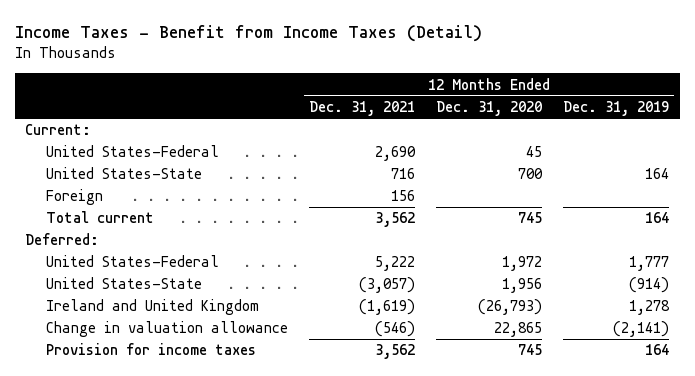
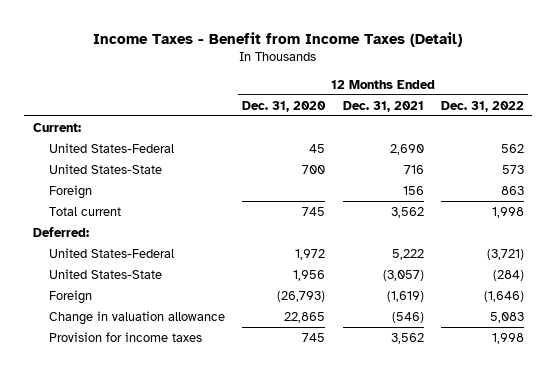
- | 12 Months Ended Dec. 31, 2021 | 12 Months Ended Dec. 31, 2020 | 12 Months Ended Dec. 31, 2019
+ | 12 Months Ended Dec. 31, 2020 | 12 Months Ended Dec. 31, 2021 | 12 Months Ended Dec. 31, 2022
- Ireland and United Kingdom | (1,619) | (26,793) | 1,278
+ Foreign | (26,793) | (1,619) | (1,646)

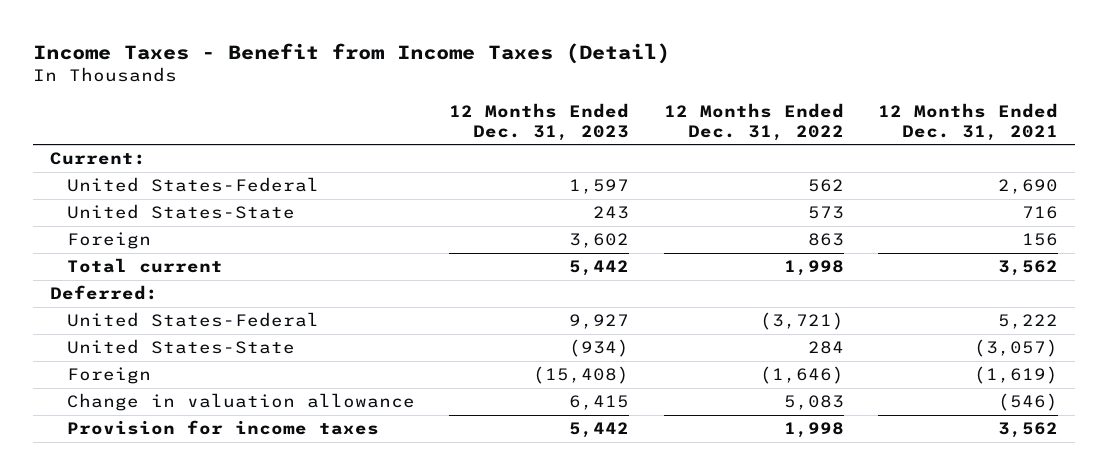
- | 12 Months Ended Dec. 31, 2020 | 12 Months Ended Dec. 31, 2021 | 12 Months Ended Dec. 31, 2022
+ | 12 Months Ended Dec. 31, 2023 | 12 Months Ended Dec. 31, 2022 | 12 Months Ended Dec. 31, 2021
- United States-State | 1,956 | (3,057) | (284)
+ United States-State | (934) | 284 | (3,057)

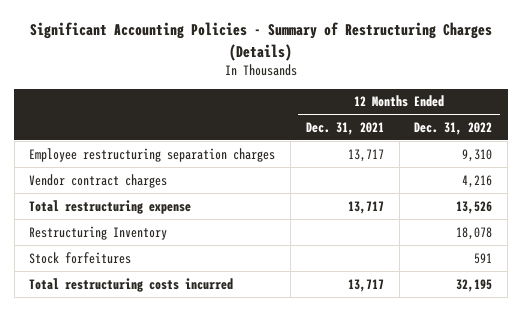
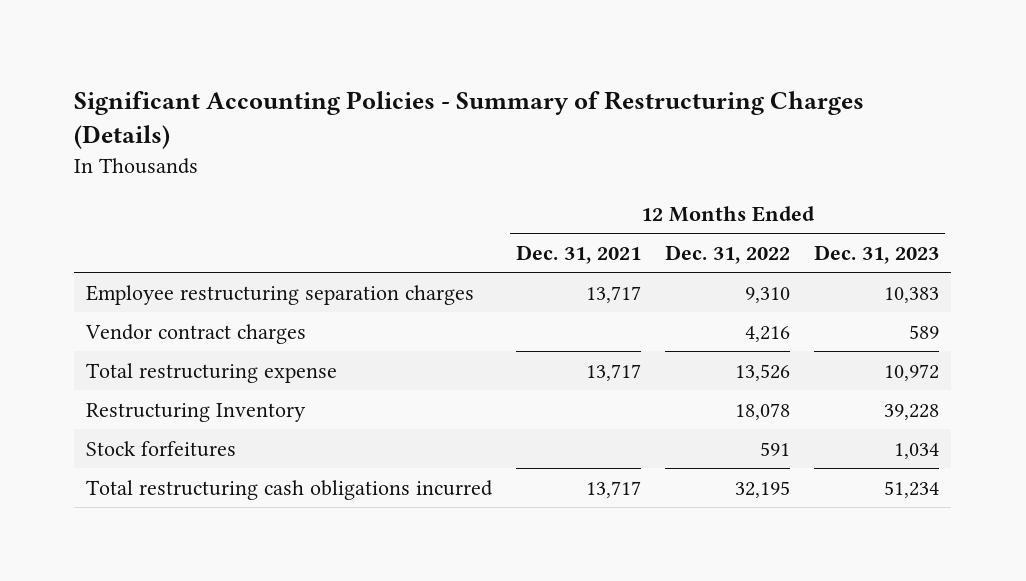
- | 12 Months Ended Dec. 31, 2021 | 12 Months Ended Dec. 31, 2022
+ | 12 Months Ended Dec. 31, 2021 | 12 Months Ended Dec. 31, 2022 | 12 Months Ended Dec. 31, 2023
- Total restructuring costs incurred | 13,717 | 32,195
+ Total restructuring cash obligations incurred | 13,717 | 32,195 | 51,234

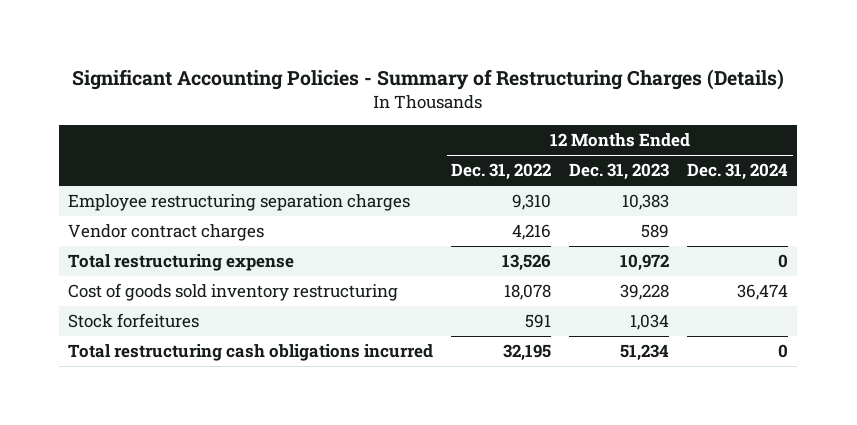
- | 12 Months Ended Dec. 31, 2021 | 12 Months Ended Dec. 31, 2022 | 12 Months Ended Dec. 31, 2023
+ | 12 Months Ended Dec. 31, 2022 | 12 Months Ended Dec. 31, 2023 | 12 Months Ended Dec. 31, 2024
- Restructuring Inventory | | 18,078 | 39,228
+ Cost of goods sold inventory restructuring | 18,078 | 39,228 | 36,474

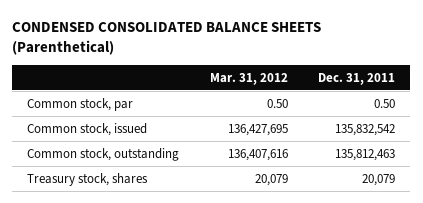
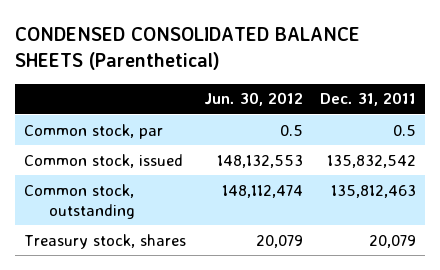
- | Mar. 31, 2012 | Dec. 31, 2011
+ | Jun. 30, 2012 | Dec. 31, 2011
- Common stock, par | 0.50 | 0.50
+ Common stock, par | 0.5 | 0.5

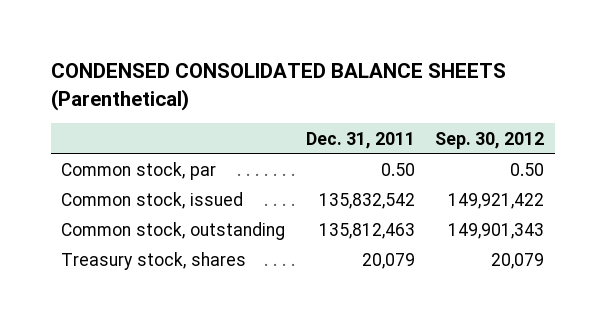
- | Jun. 30, 2012 | Dec. 31, 2011
+ | Dec. 31, 2011 | Sep. 30, 2012
- Common stock, par | 0.5 | 0.5
+ Common stock, par | 0.50 | 0.50

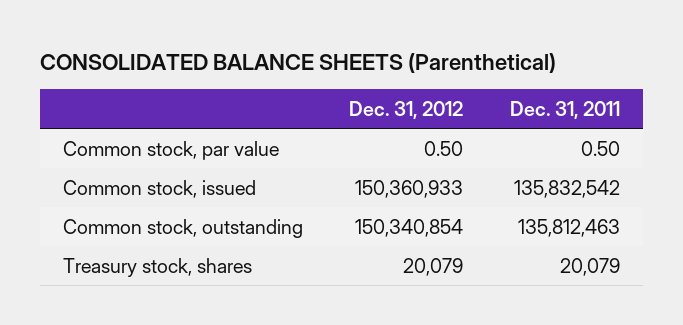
- CONDENSED CONSOLIDATED BALANCE SHEETS (Parenthetical)
+ CONSOLIDATED BALANCE SHEETS (Parenthetical)
- | Dec. 31, 2011 | Sep. 30, 2012
+ | Dec. 31, 2012 | Dec. 31, 2011
- Common stock, par | 0.50 | 0.50
+ Common stock, par value | 0.50 | 0.50

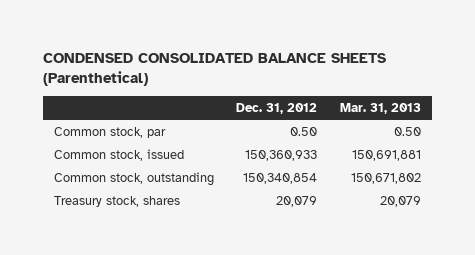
- CONSOLIDATED BALANCE SHEETS (Parenthetical)
+ CONDENSED CONSOLIDATED BALANCE SHEETS (Parenthetical)
- | Dec. 31, 2012 | Dec. 31, 2011
+ | Dec. 31, 2012 | Mar. 31, 2013
- Common stock, par value | 0.50 | 0.50
+ Common stock, par | 0.50 | 0.50

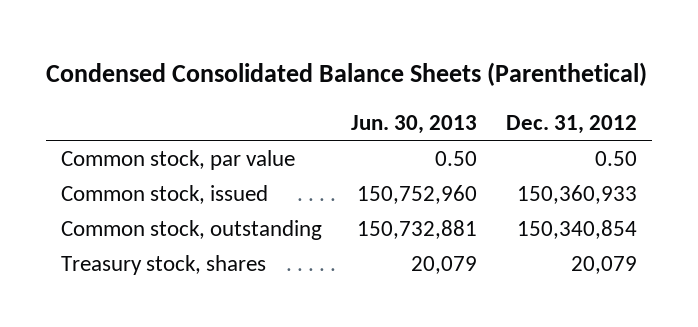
- CONDENSED CONSOLIDATED BALANCE SHEETS (Parenthetical)
+ Condensed Consolidated Balance Sheets (Parenthetical)
- | Dec. 31, 2012 | Mar. 31, 2013
+ | Jun. 30, 2013 | Dec. 31, 2012
- Common stock, par | 0.50 | 0.50
+ Common stock, par value | 0.50 | 0.50

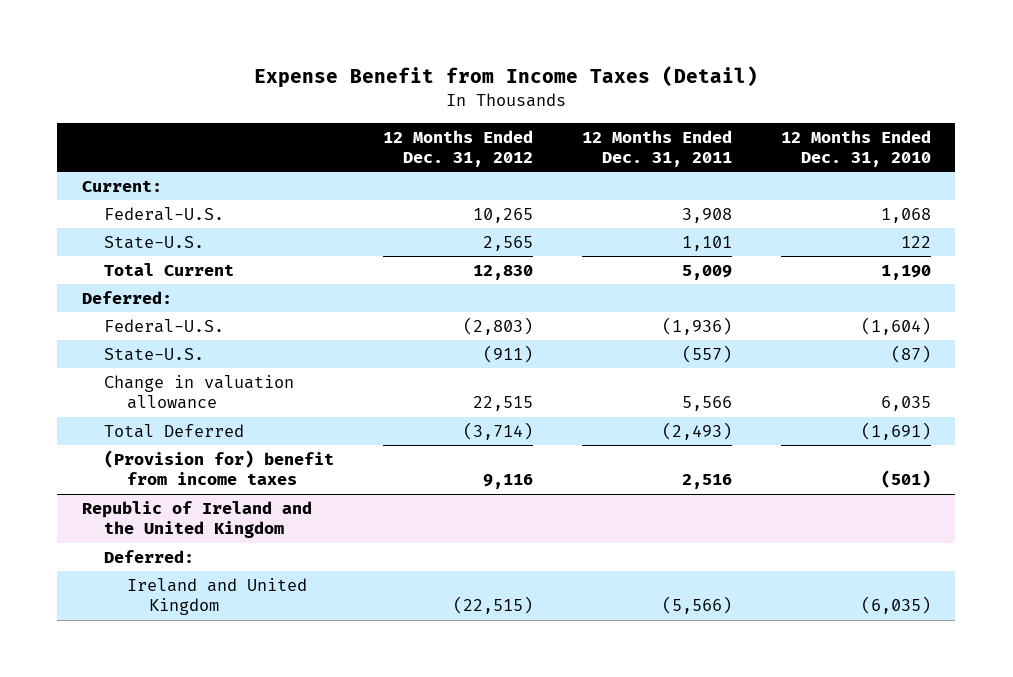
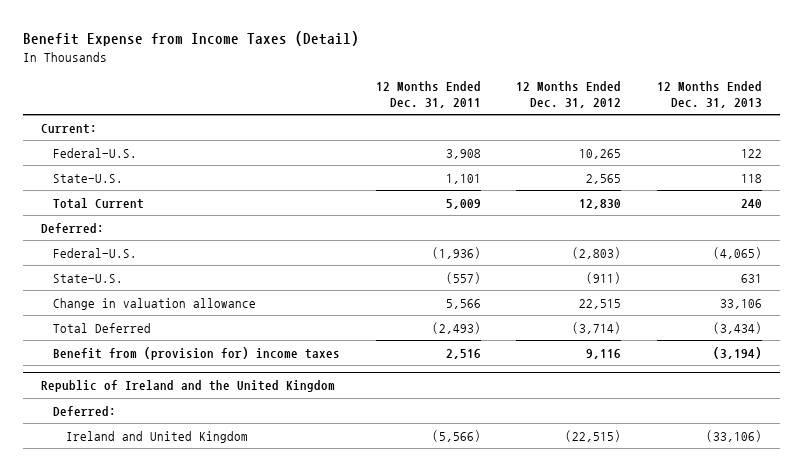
- Expense Benefit from Income Taxes (Detail)
+ Benefit Expense from Income Taxes (Detail)
- | 12 Months Ended Dec. 31, 2012 | 12 Months Ended Dec. 31, 2011 | 12 Months Ended Dec. 31, 2010
+ | 12 Months Ended Dec. 31, 2011 | 12 Months Ended Dec. 31, 2012 | 12 Months Ended Dec. 31, 2013
- (Provision for) benefit from income taxes | 9,116 | 2,516 | (501)
+ Benefit from (provision for) income taxes | 2,516 | 9,116 | (3,194)

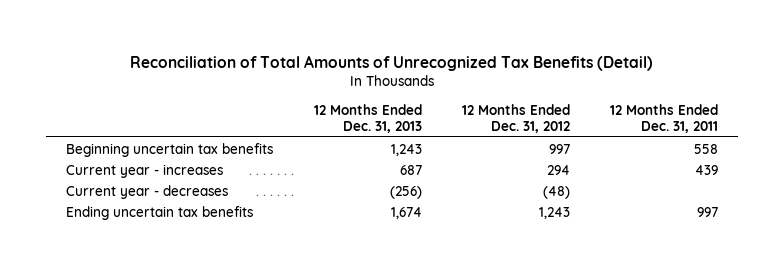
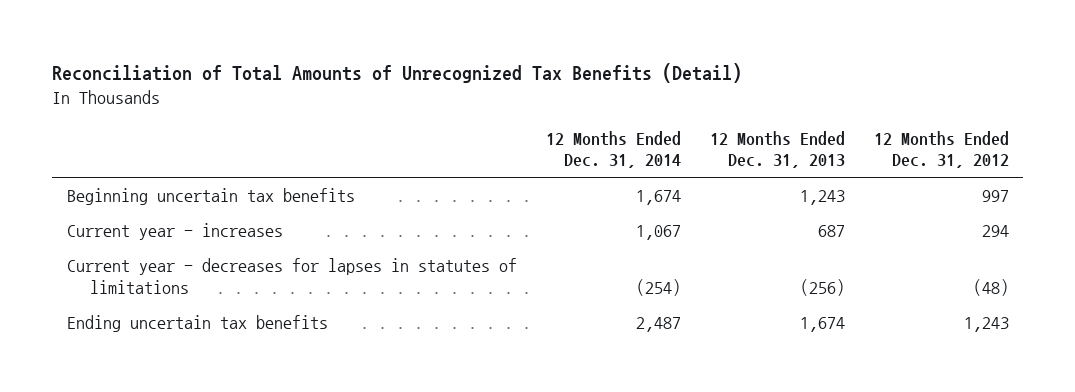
- | 12 Months Ended Dec. 31, 2013 | 12 Months Ended Dec. 31, 2012 | 12 Months Ended Dec. 31, 2011
+ | 12 Months Ended Dec. 31, 2014 | 12 Months Ended Dec. 31, 2013 | 12 Months Ended Dec. 31, 2012
- Current year - decreases | (256) | (48) |
+ Current year - decreases for lapses in statutes of limitations | (254) | (256) | (48)

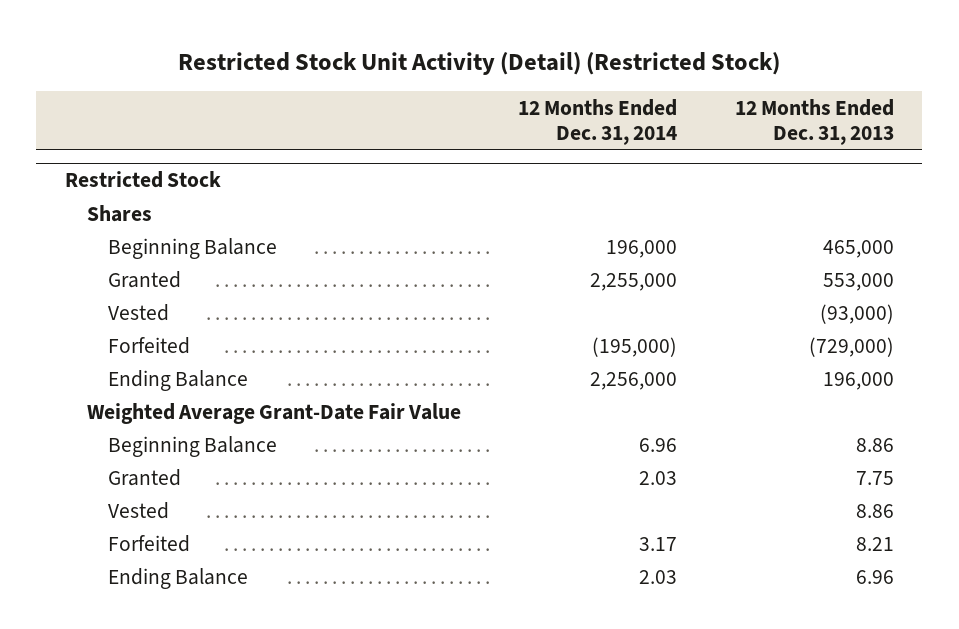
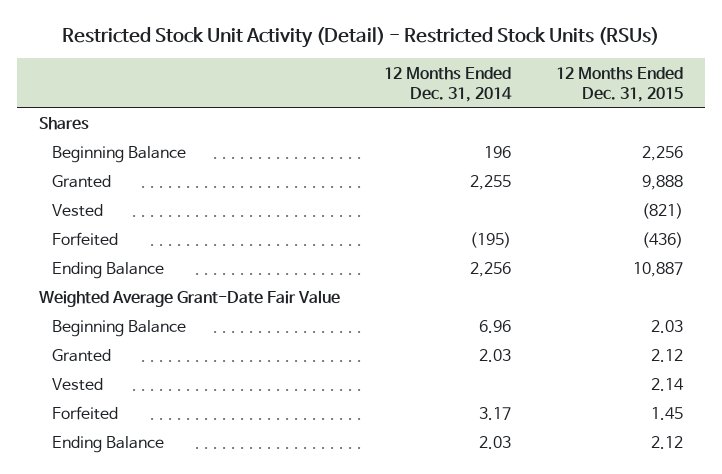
- Restricted Stock Unit Activity (Detail) (Restricted Stock)
+ Restricted Stock Unit Activity (Detail) - Restricted Stock Units (RSUs)
- | 12 Months Ended Dec. 31, 2014 | 12 Months Ended Dec. 31, 2013
+ | 12 Months Ended Dec. 31, 2014 | 12 Months Ended Dec. 31, 2015
- Restricted Stock
- Beginning Balance | 196,000 | 465,000
- Granted | 2,255,000 | 553,000
+ Beginning Balance | 196 | 2,256
+ Granted | 2,255 | 9,888
- Forfeited | (195,000) | (729,000)
- Ending Balance | 2,256,000 | 196,000
+ Forfeited | (195) | (436)
+ Ending Balance | 2,256 | 10,887

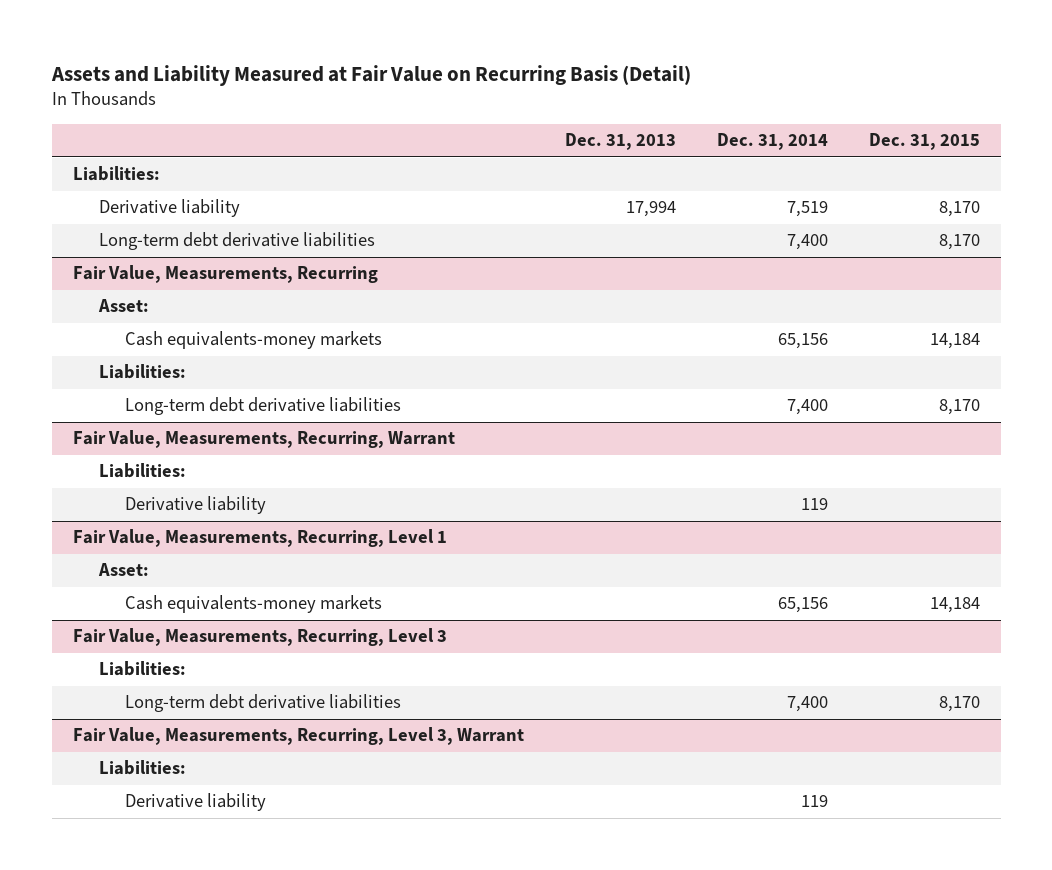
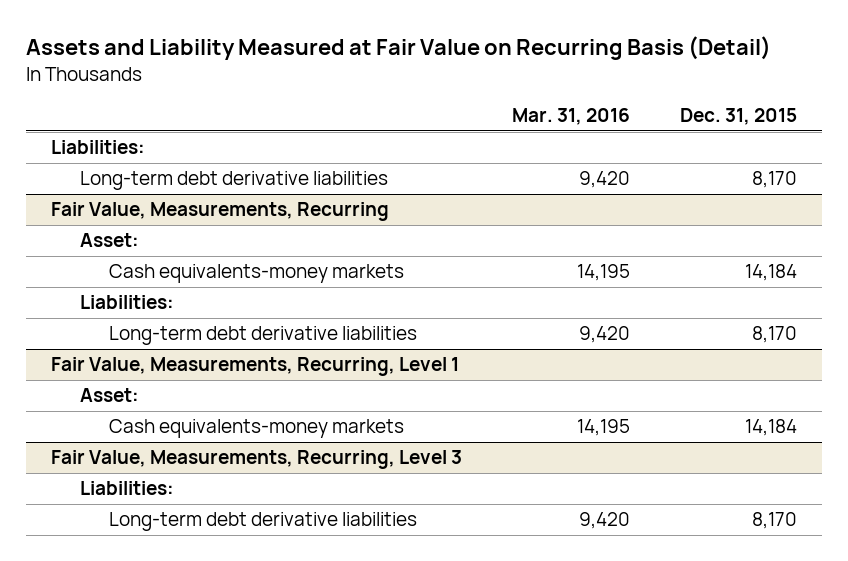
- | Dec. 31, 2013 | Dec. 31, 2014 | Dec. 31, 2015
+ | Mar. 31, 2016 | Dec. 31, 2015
- Derivative liability | 17,994 | 7,519 | 8,170
- Fair Value, Measurements, Recurring, Warrant
- Liabilities:
- Derivative liability | | 119 |
- Fair Value, Measurements, Recurring, Level 3, Warrant
- Liabilities:
- Derivative liability | | 119 |

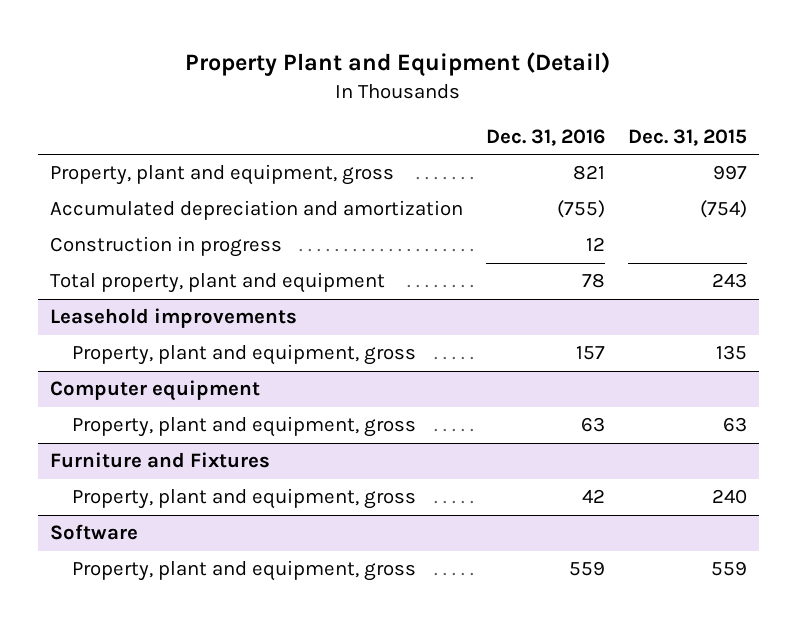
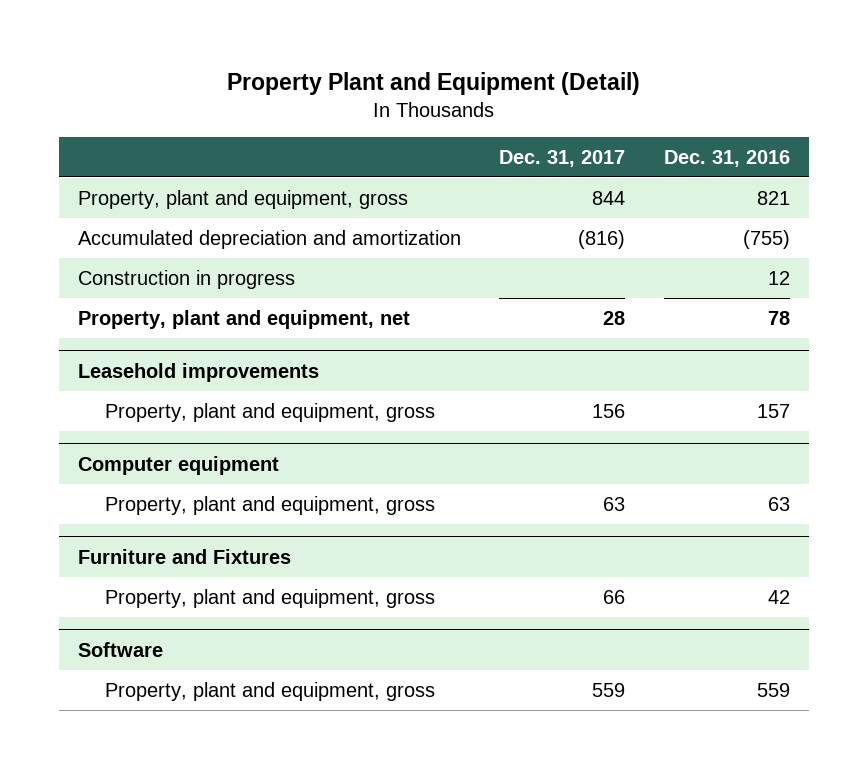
- | Dec. 31, 2016 | Dec. 31, 2015
+ | Dec. 31, 2017 | Dec. 31, 2016
- Total property, plant and equipment | 78 | 243
+ Property, plant and equipment, net | 28 | 78

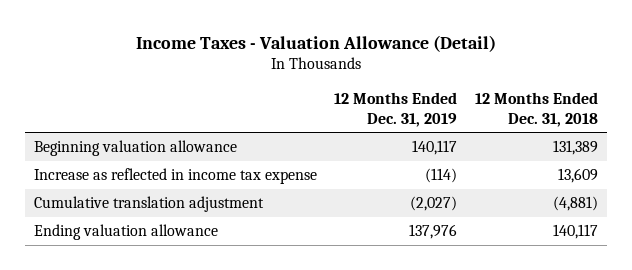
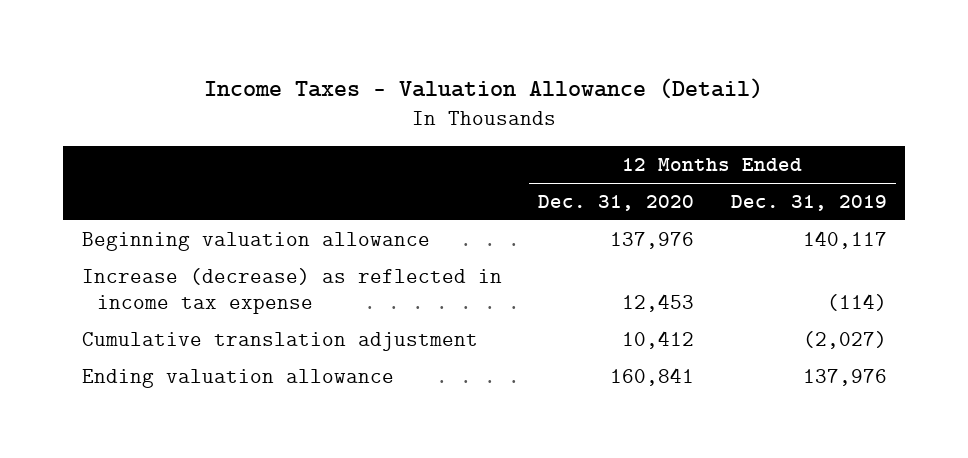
- | 12 Months Ended Dec. 31, 2019 | 12 Months Ended Dec. 31, 2018
+ | 12 Months Ended Dec. 31, 2020 | 12 Months Ended Dec. 31, 2019
- Increase as reflected in income tax expense | (114) | 13,609
+ Increase (decrease) as reflected in income tax expense | 12,453 | (114)

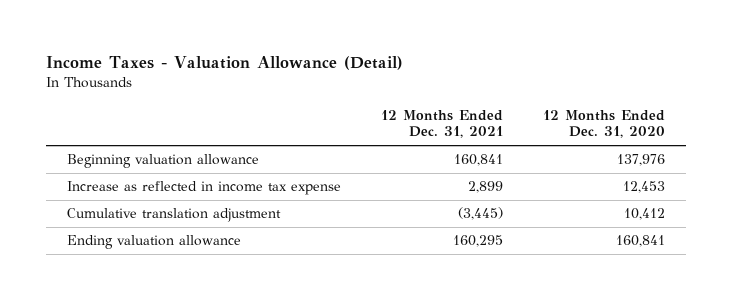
- | 12 Months Ended Dec. 31, 2020 | 12 Months Ended Dec. 31, 2019
+ | 12 Months Ended Dec. 31, 2021 | 12 Months Ended Dec. 31, 2020
- Increase (decrease) as reflected in income tax expense | 12,453 | (114)
+ Increase as reflected in income tax expense | 2,899 | 12,453

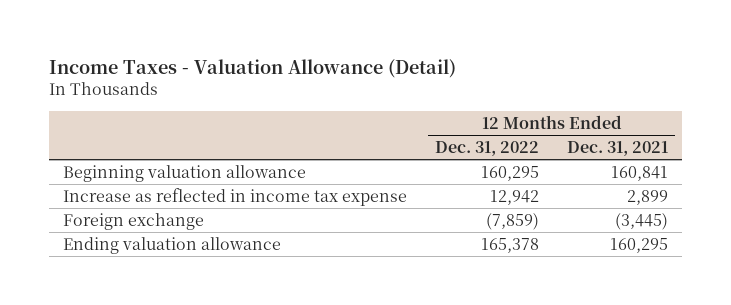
- | 12 Months Ended Dec. 31, 2021 | 12 Months Ended Dec. 31, 2020
+ | 12 Months Ended Dec. 31, 2022 | 12 Months Ended Dec. 31, 2021
- Cumulative translation adjustment | (3,445) | 10,412
+ Foreign exchange | (7,859) | (3,445)

